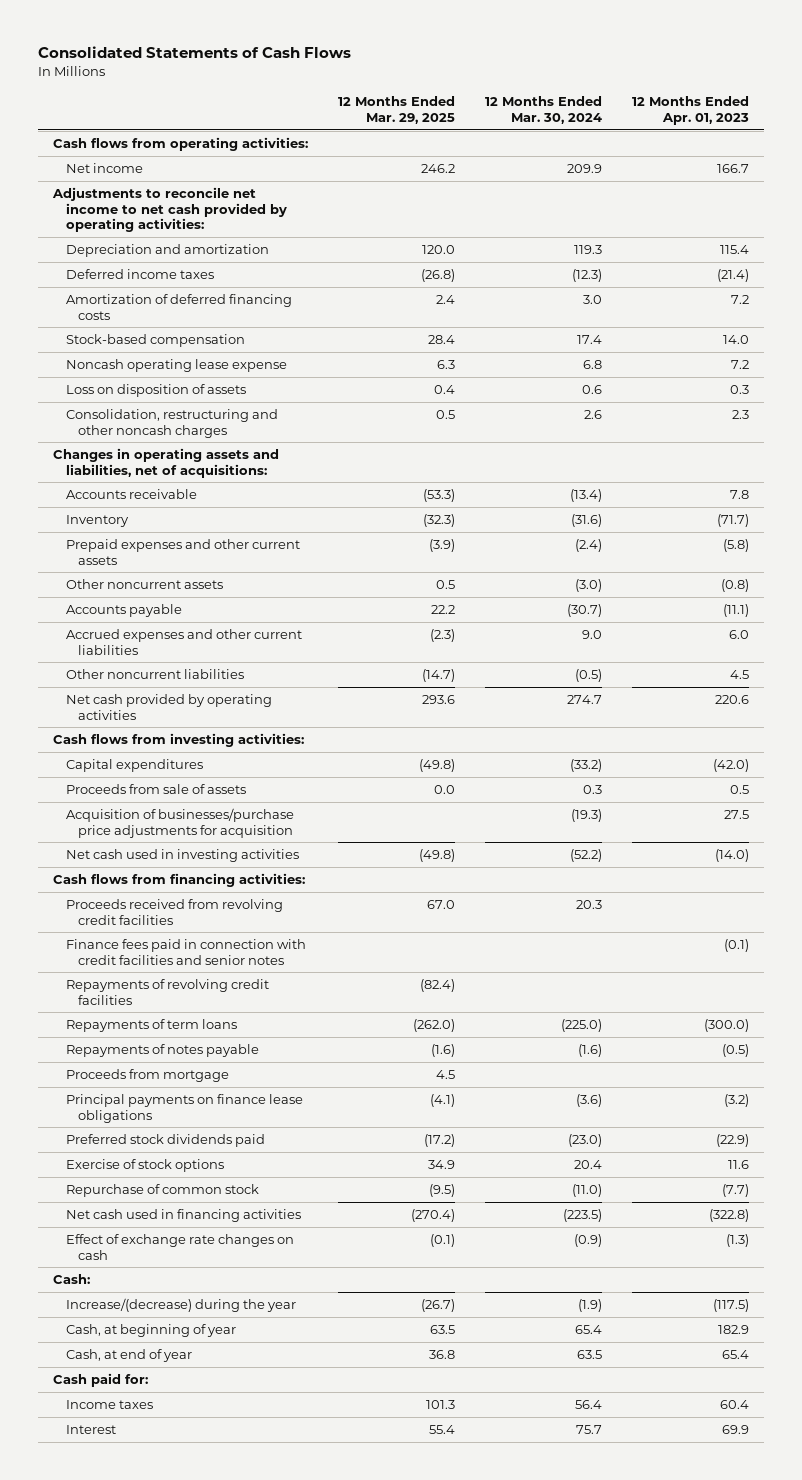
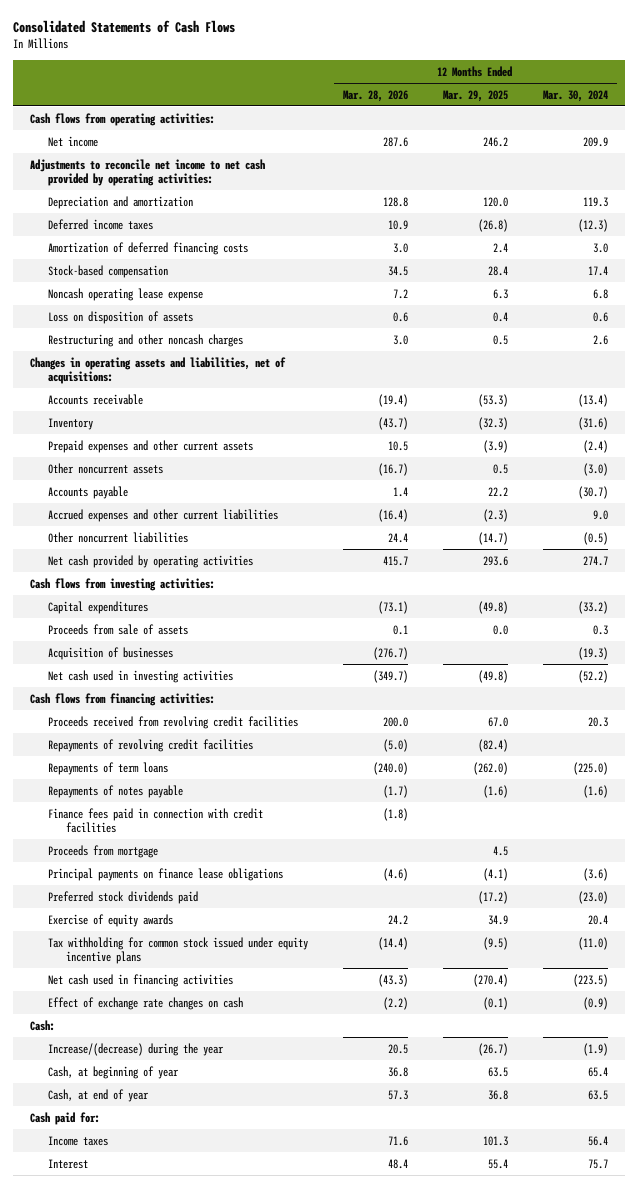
- | 12 Months Ended Mar. 29, 2025 | 12 Months Ended Mar. 30, 2024 | 12 Months Ended Apr. 01, 2023
+ | 12 Months Ended Mar. 28, 2026 | 12 Months Ended Mar. 29, 2025 | 12 Months Ended Mar. 30, 2024
- Consolidation, restructuring and other noncash charges | 0.5 | 2.6 | 2.3
+ Restructuring and other noncash charges | 3.0 | 0.5 | 2.6
- Acquisition of businesses/purchase price adjustments for acquisition | | (19.3) | 27.5
+ Acquisition of businesses | (276.7) | | (19.3)
- Finance fees paid in connection with credit facilities and senior notes | | | (0.1)
+ Finance fees paid in connection with credit facilities | (1.8) | |
- Exercise of stock options | 34.9 | 20.4 | 11.6
- Repurchase of common stock | (9.5) | (11.0) | (7.7)
+ Exercise of equity awards | 24.2 | 34.9 | 20.4
+ Tax withholding for common stock issued under equity incentive plans | (14.4) | (9.5) | (11.0)

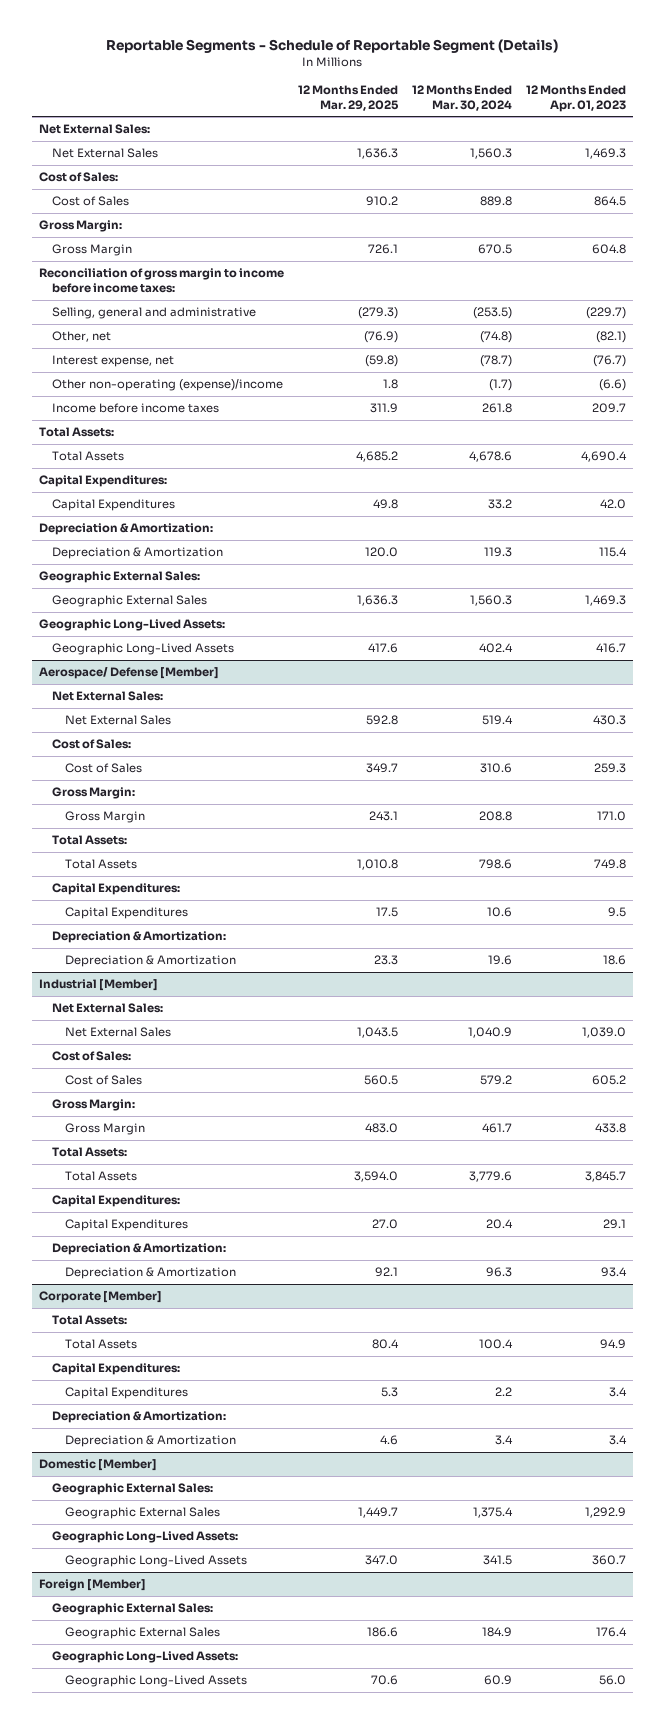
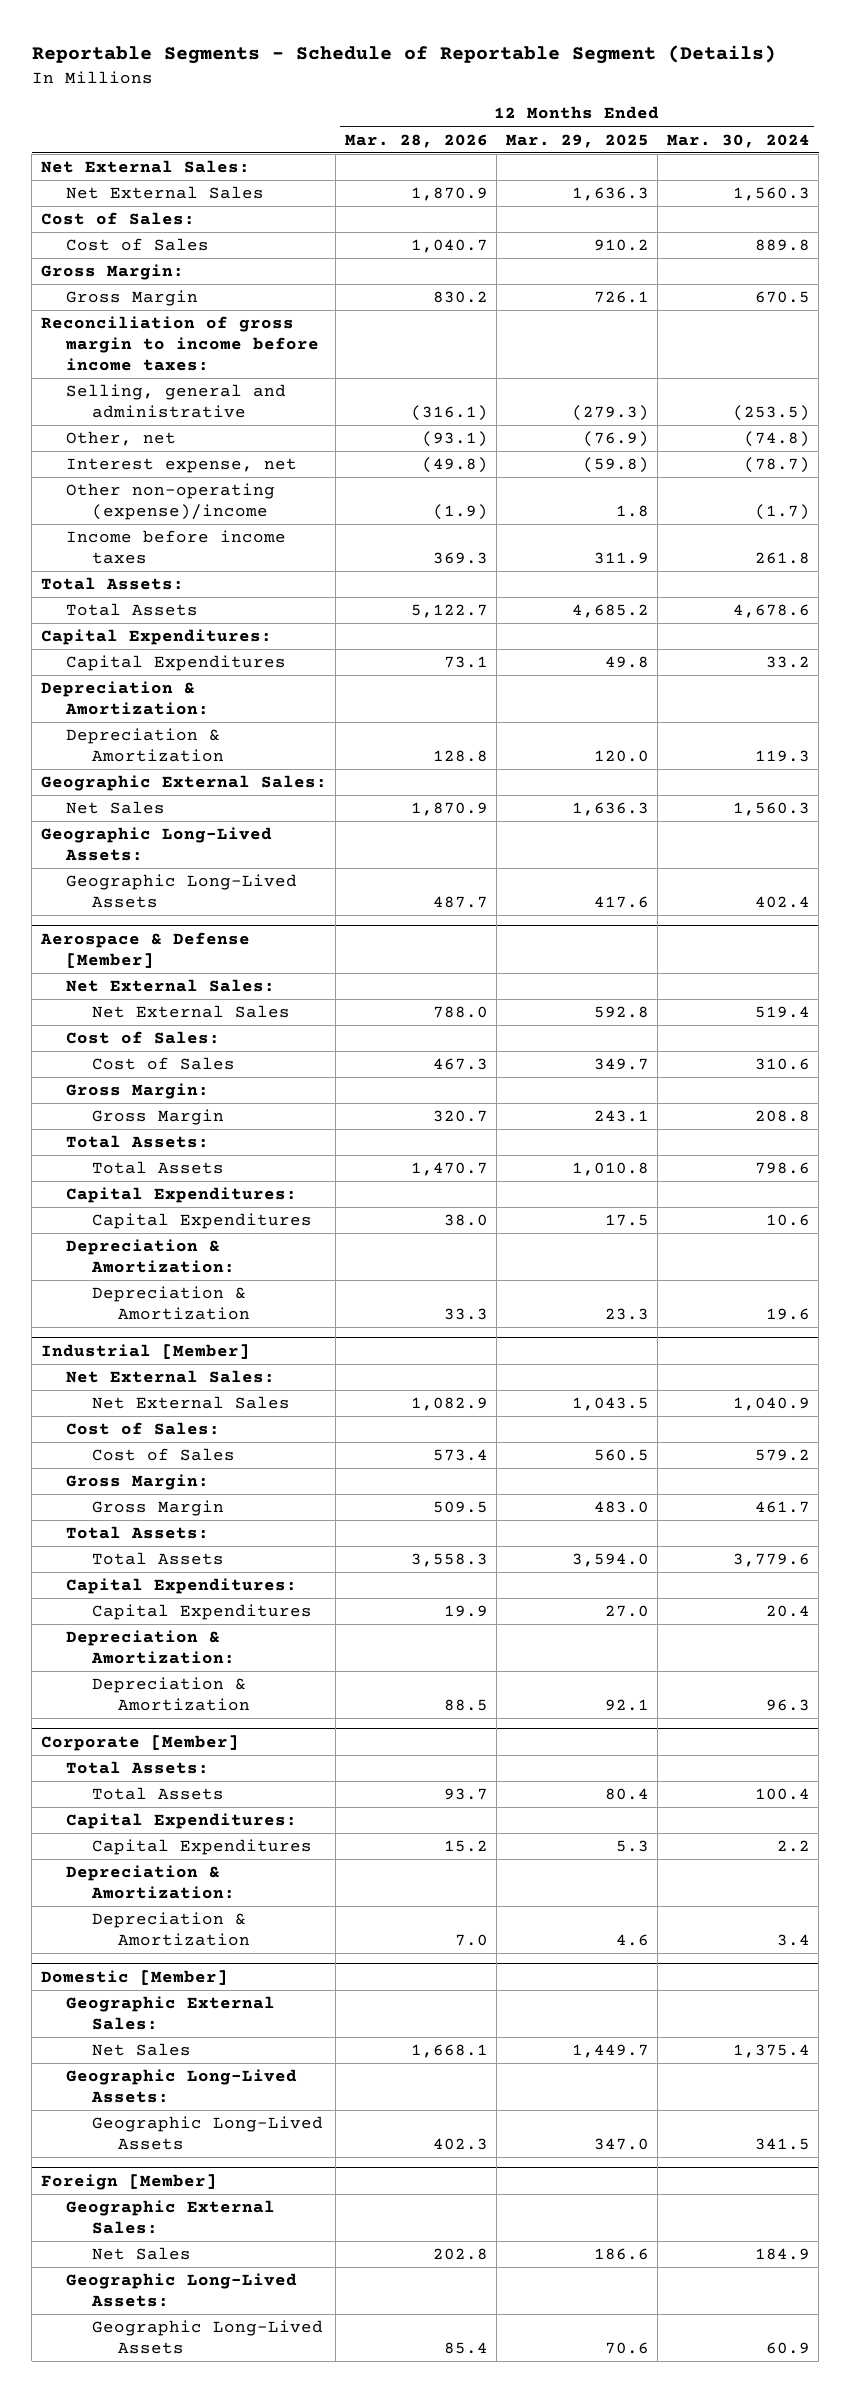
- | 12 Months Ended Mar. 29, 2025 | 12 Months Ended Mar. 30, 2024 | 12 Months Ended Apr. 01, 2023
+ | 12 Months Ended Mar. 28, 2026 | 12 Months Ended Mar. 29, 2025 | 12 Months Ended Mar. 30, 2024
- Geographic External Sales | 1,636.3 | 1,560.3 | 1,469.3
+ Net Sales | 1,870.9 | 1,636.3 | 1,560.3
- Aerospace/ Defense [Member]
+ Aerospace & Defense [Member]
@ Domestic [Member]
- Geographic External Sales | 1,449.7 | 1,375.4 | 1,292.9
+ Net Sales | 1,668.1 | 1,449.7 | 1,375.4
@ Foreign [Member]
- Geographic External Sales | 186.6 | 184.9 | 176.4
+ Net Sales | 202.8 | 186.6 | 184.9

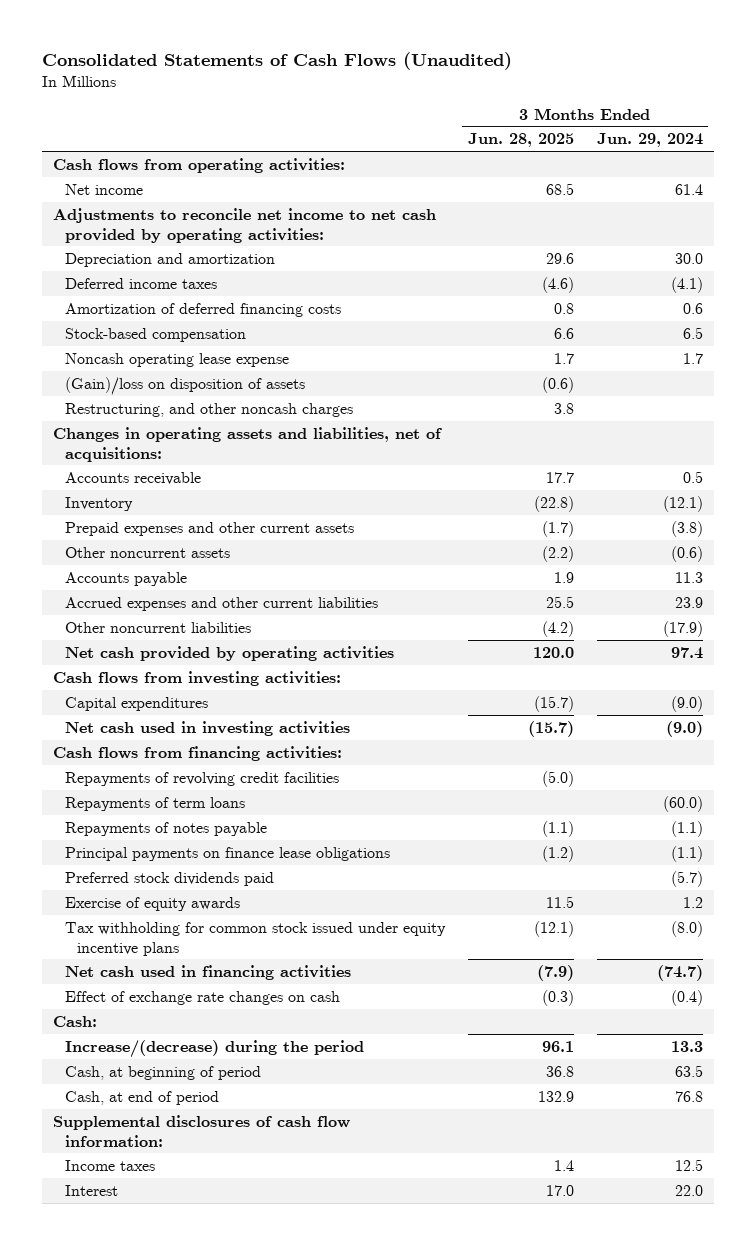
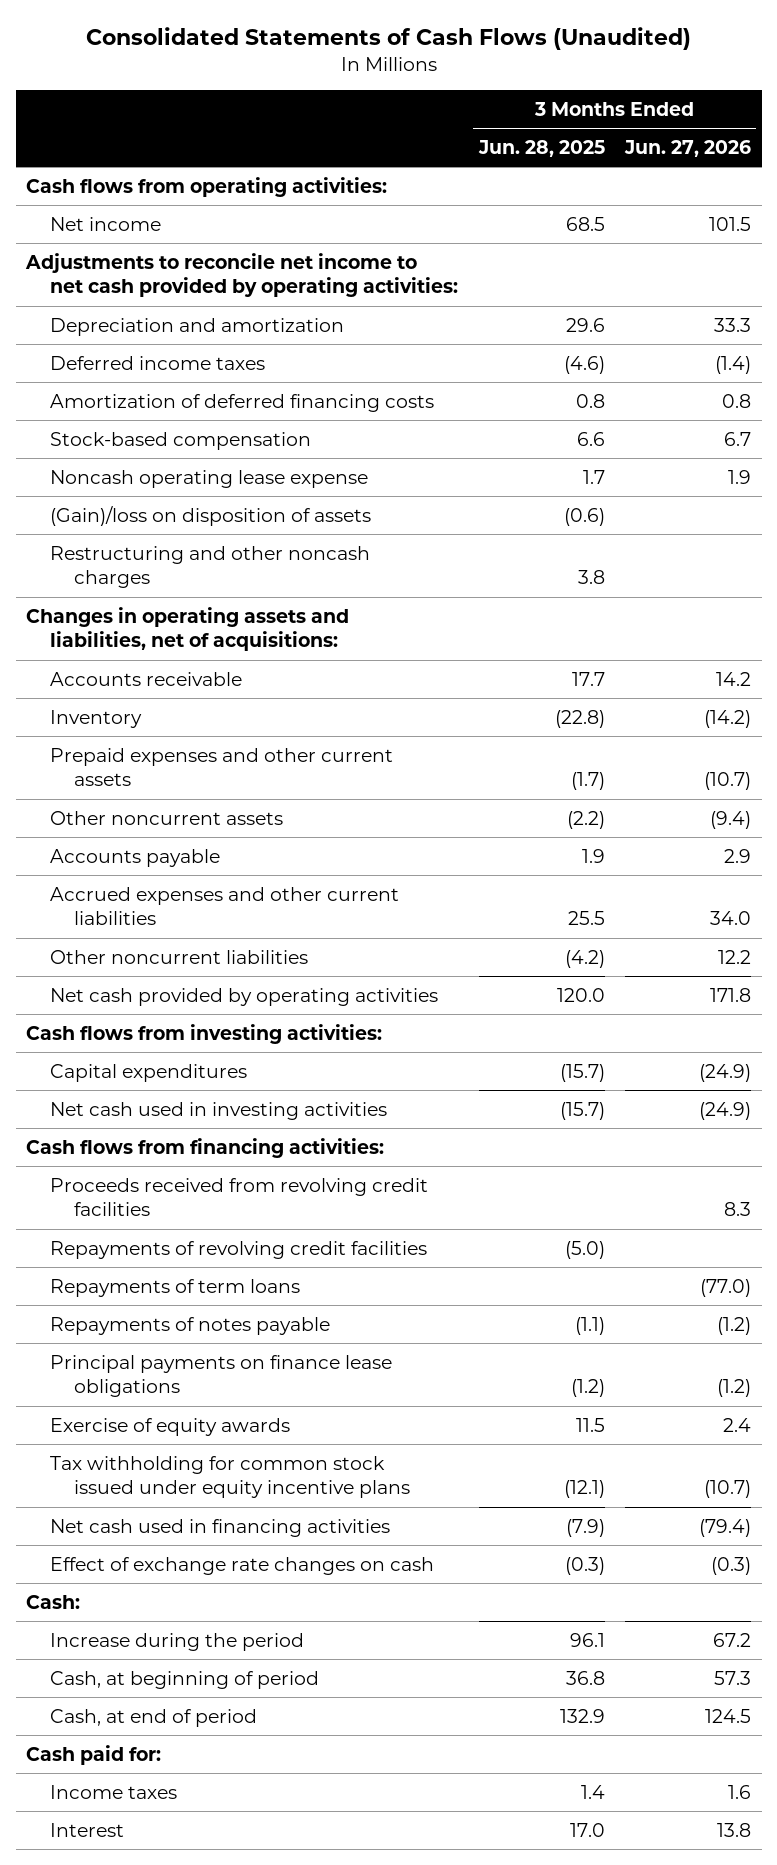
- | 3 Months Ended Jun. 28, 2025 | 3 Months Ended Jun. 29, 2024
+ | 3 Months Ended Jun. 28, 2025 | 3 Months Ended Jun. 27, 2026
- Restructuring, and other noncash charges | 3.8 |
+ Restructuring and other noncash charges | 3.8 |
+ Proceeds received from revolving credit facilities | | 8.3
- Preferred stock dividends paid | | (5.7)
- Increase/(decrease) during the period | 96.1 | 13.3
+ Increase during the period | 96.1 | 67.2
- Supplemental disclosures of cash flow information:
+ Cash paid for:

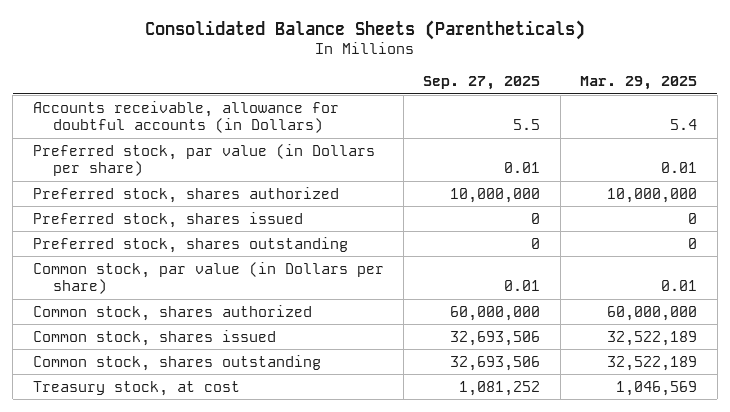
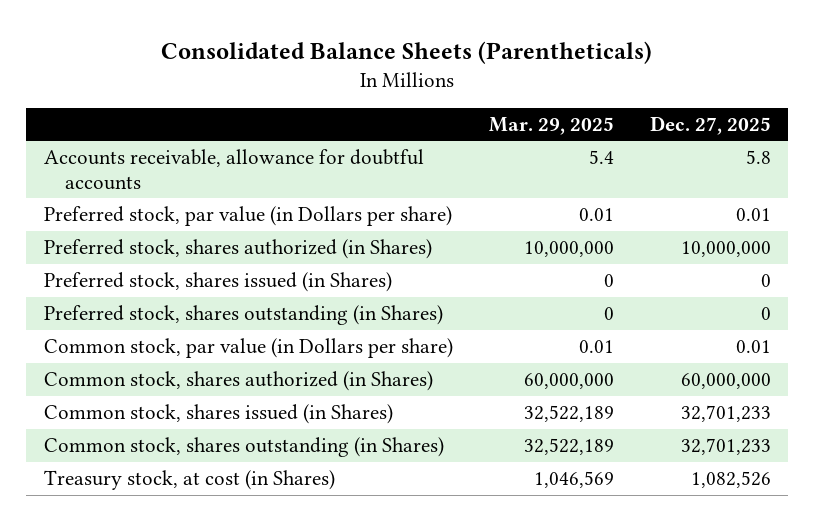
- | Sep. 27, 2025 | Mar. 29, 2025
+ | Mar. 29, 2025 | Dec. 27, 2025
- Accounts receivable, allowance for doubtful accounts (in Dollars) | 5.5 | 5.4
+ Accounts receivable, allowance for doubtful accounts | 5.4 | 5.8
- Preferred stock, shares authorized | 10,000,000 | 10,000,000
- Preferred stock, shares issued | 0 | 0
- Preferred stock, shares outstanding | 0 | 0
+ Preferred stock, shares authorized (in Shares) | 10,000,000 | 10,000,000
+ Preferred stock, shares issued (in Shares) | 0 | 0
+ Preferred stock, shares outstanding (in Shares) | 0 | 0
- Common stock, shares authorized | 60,000,000 | 60,000,000
- Common stock, shares issued | 32,693,506 | 32,522,189
- Common stock, shares outstanding | 32,693,506 | 32,522,189
- Treasury stock, at cost | 1,081,252 | 1,046,569
+ Common stock, shares authorized (in Shares) | 60,000,000 | 60,000,000
+ Common stock, shares issued (in Shares) | 32,522,189 | 32,701,233
+ Common stock, shares outstanding (in Shares) | 32,522,189 | 32,701,233
+ Treasury stock, at cost (in Shares) | 1,046,569 | 1,082,526

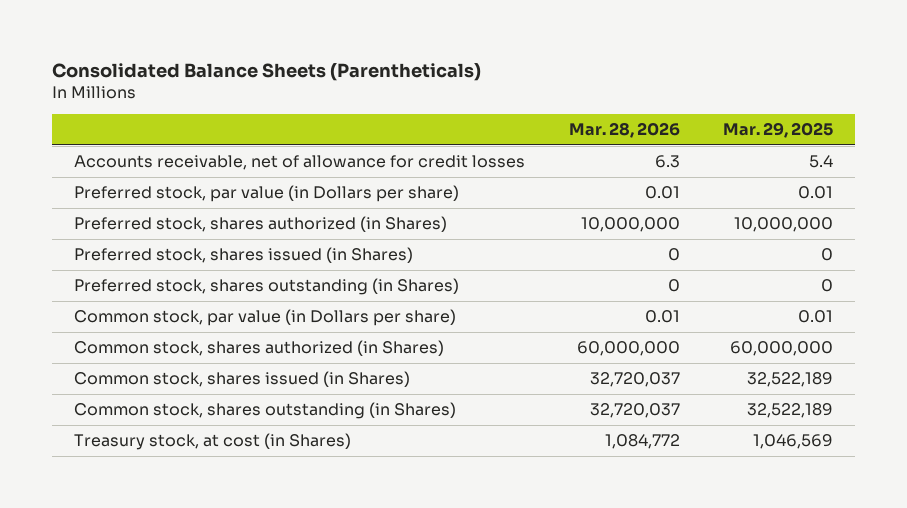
- | Mar. 29, 2025 | Dec. 27, 2025
+ | Mar. 28, 2026 | Mar. 29, 2025
- Accounts receivable, allowance for doubtful accounts | 5.4 | 5.8
+ Accounts receivable, net of allowance for credit losses | 6.3 | 5.4

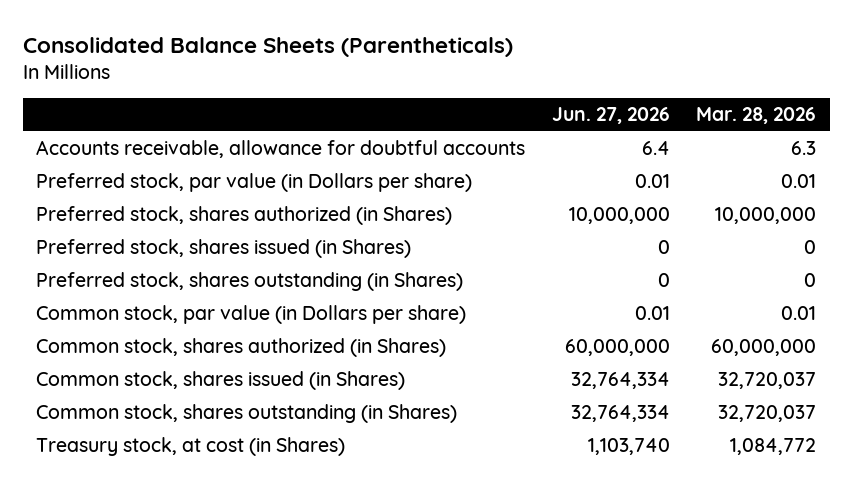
- | Mar. 28, 2026 | Mar. 29, 2025
+ | Jun. 27, 2026 | Mar. 28, 2026
- Accounts receivable, net of allowance for credit losses | 6.3 | 5.4
+ Accounts receivable, allowance for doubtful accounts | 6.4 | 6.3

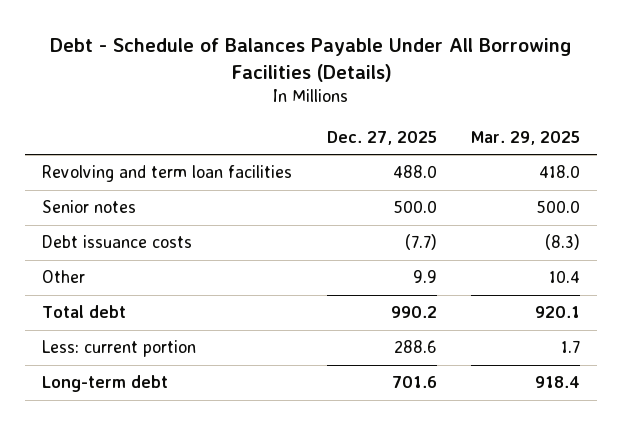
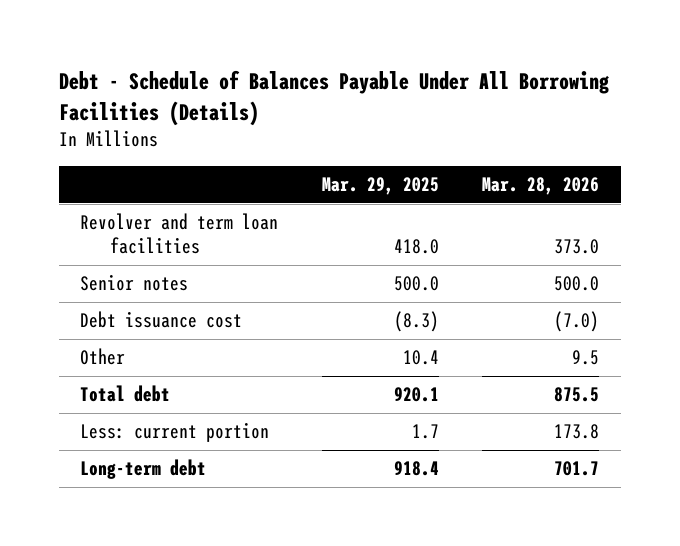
- | Dec. 27, 2025 | Mar. 29, 2025
+ | Mar. 29, 2025 | Mar. 28, 2026
- Revolving and term loan facilities | 488.0 | 418.0
+ Revolver and term loan facilities | 418.0 | 373.0
- Debt issuance costs | (7.7) | (8.3)
+ Debt issuance cost | (8.3) | (7.0)

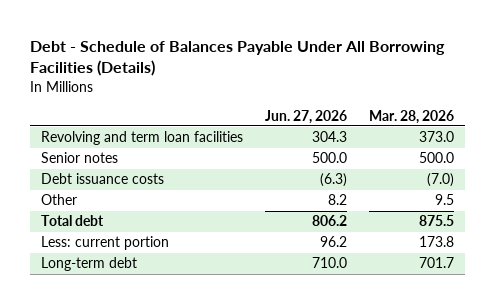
- | Mar. 29, 2025 | Mar. 28, 2026
+ | Jun. 27, 2026 | Mar. 28, 2026
- Revolver and term loan facilities | 418.0 | 373.0
+ Revolving and term loan facilities | 304.3 | 373.0
- Debt issuance cost | (8.3) | (7.0)
+ Debt issuance costs | (6.3) | (7.0)

